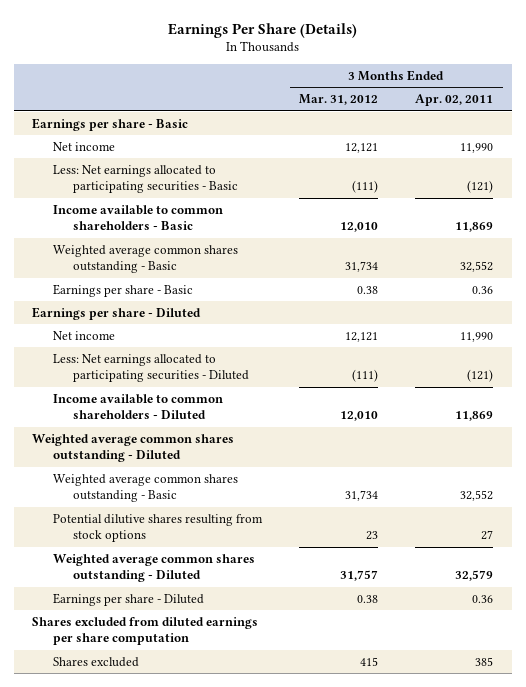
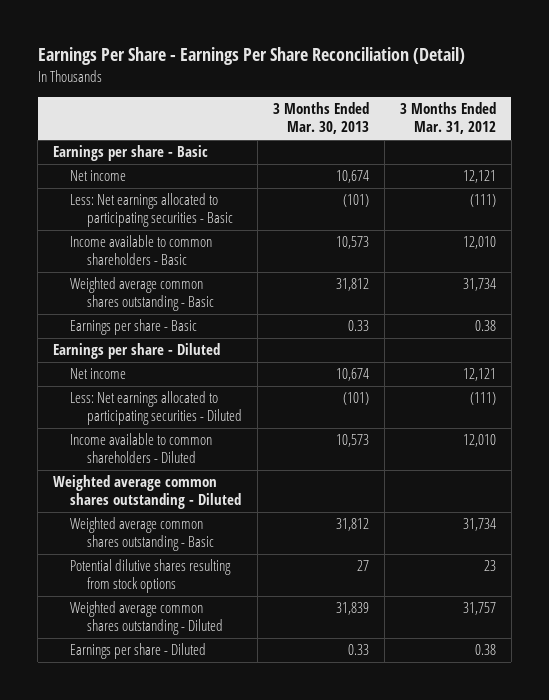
- Earnings Per Share (Details)
+ Earnings Per Share - Earnings Per Share Reconciliation (Detail)
- | 3 Months Ended Mar. 31, 2012 | 3 Months Ended Apr. 02, 2011
+ | 3 Months Ended Mar. 30, 2013 | 3 Months Ended Mar. 31, 2012
- Shares excluded from diluted earnings per share computation
- Shares excluded | 415 | 385

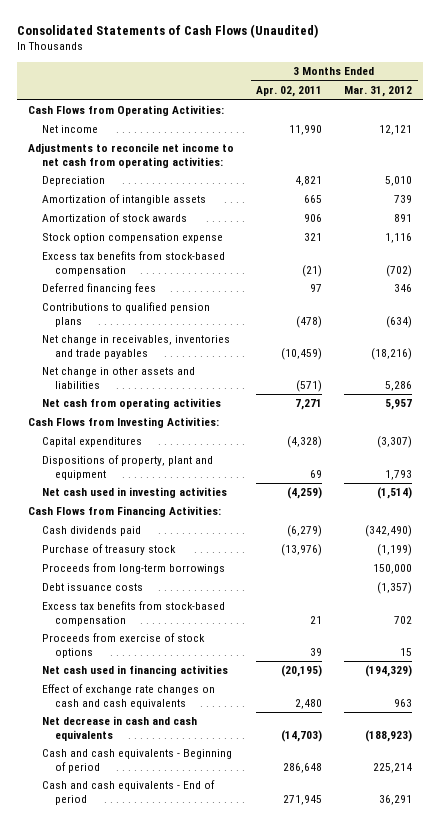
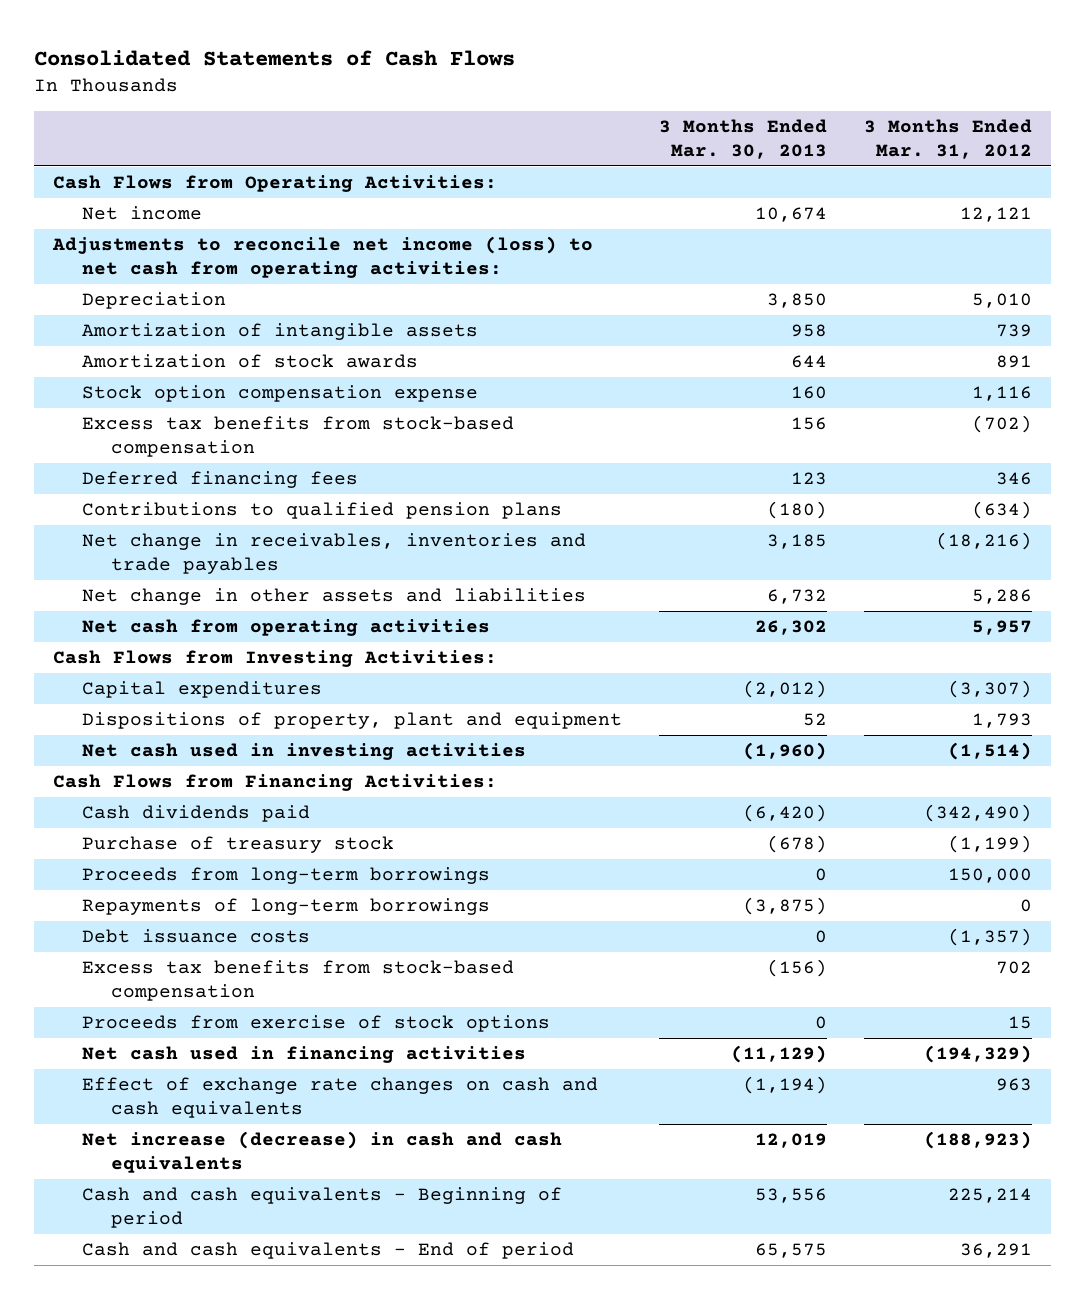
- Consolidated Statements of Cash Flows (Unaudited)
+ Consolidated Statements of Cash Flows
- | 3 Months Ended Apr. 02, 2011 | 3 Months Ended Mar. 31, 2012
+ | 3 Months Ended Mar. 30, 2013 | 3 Months Ended Mar. 31, 2012
- Adjustments to reconcile net income to net cash from operating activities:
+ Adjustments to reconcile net income (loss) to net cash from operating activities:
+ Repayments of long-term borrowings | (3,875) | 0
- Net decrease in cash and cash equivalents | (14,703) | (188,923)
+ Net increase (decrease) in cash and cash equivalents | 12,019 | (188,923)

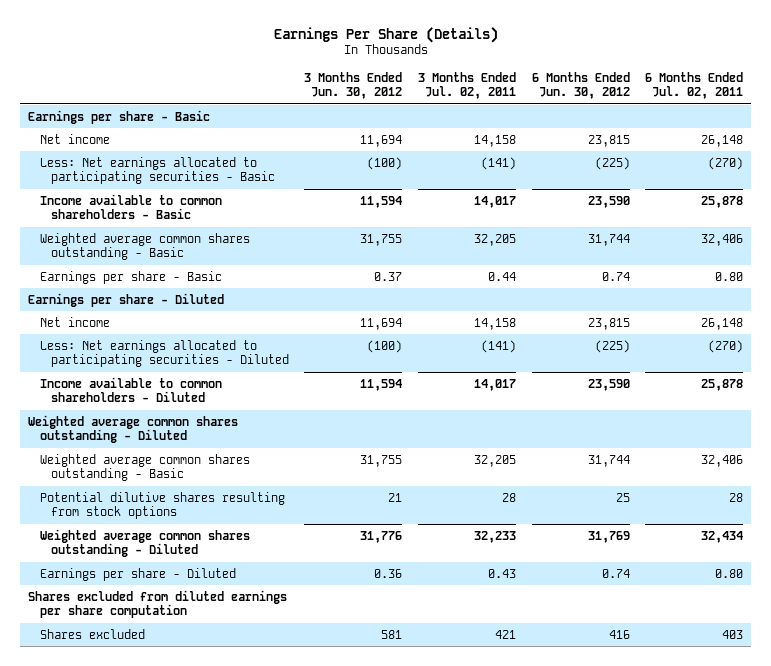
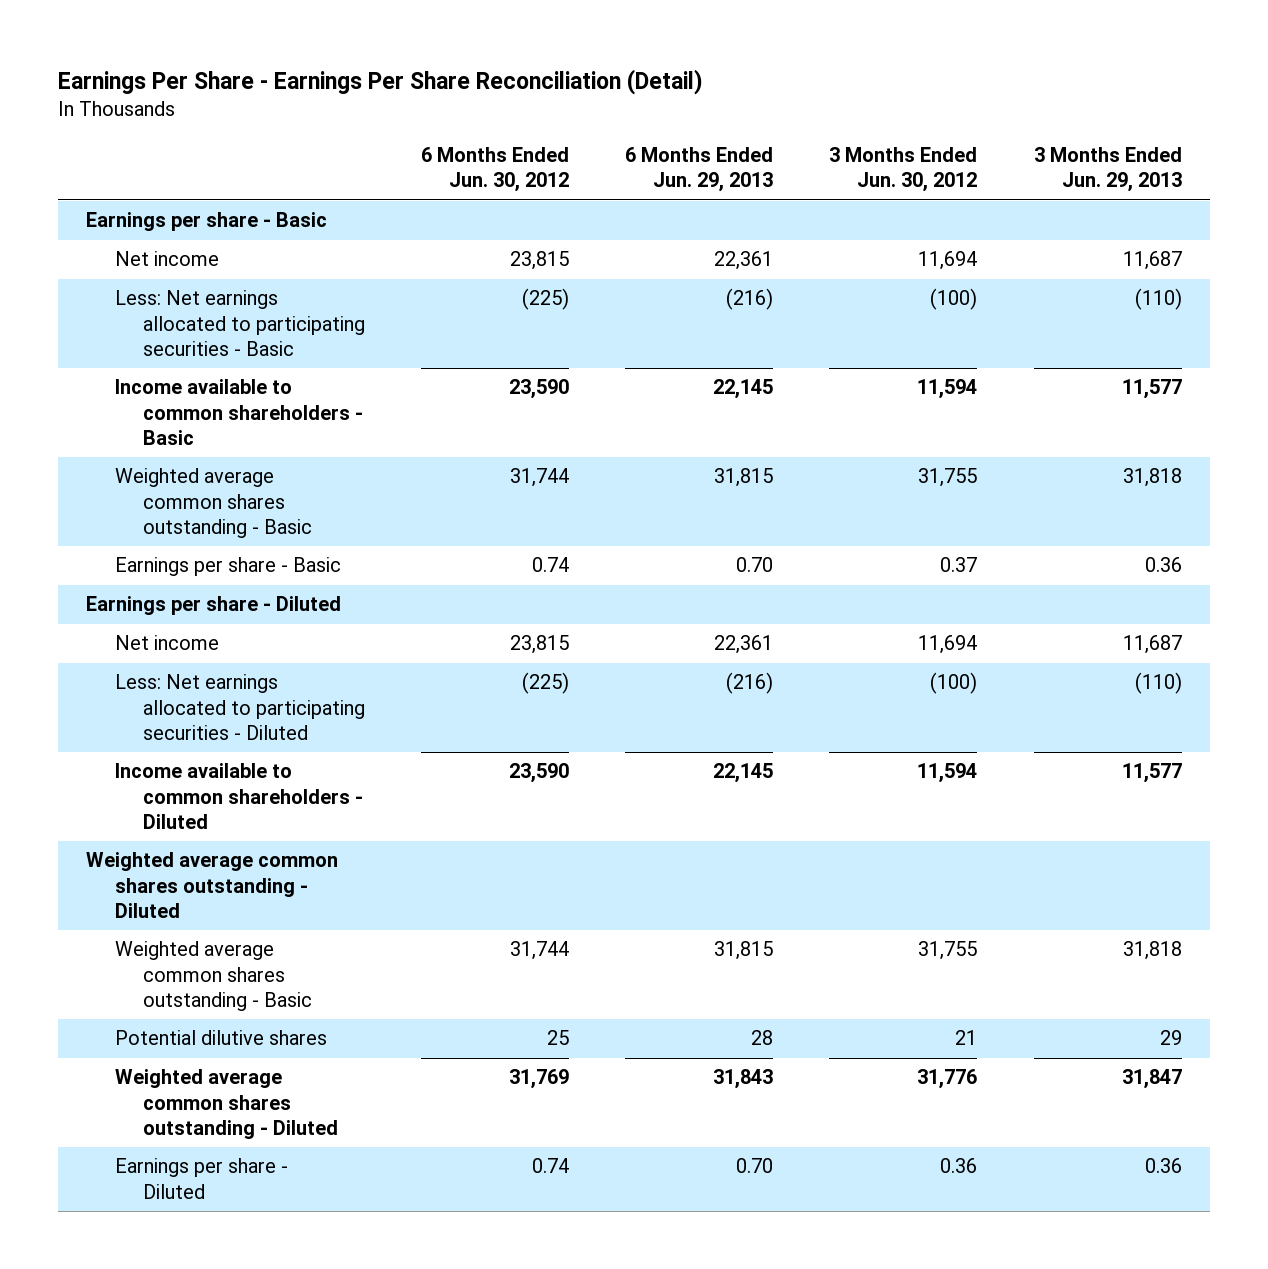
- Earnings Per Share (Details)
+ Earnings Per Share - Earnings Per Share Reconciliation (Detail)
- | 3 Months Ended Jun. 30, 2012 | 3 Months Ended Jul. 02, 2011 | 6 Months Ended Jun. 30, 2012 | 6 Months Ended Jul. 02, 2011
+ | 6 Months Ended Jun. 30, 2012 | 6 Months Ended Jun. 29, 2013 | 3 Months Ended Jun. 30, 2012 | 3 Months Ended Jun. 29, 2013
- Potential dilutive shares resulting from stock options | 21 | 28 | 25 | 28
+ Potential dilutive shares | 25 | 28 | 21 | 29
- Shares excluded from diluted earnings per share computation
- Shares excluded | 581 | 421 | 416 | 403

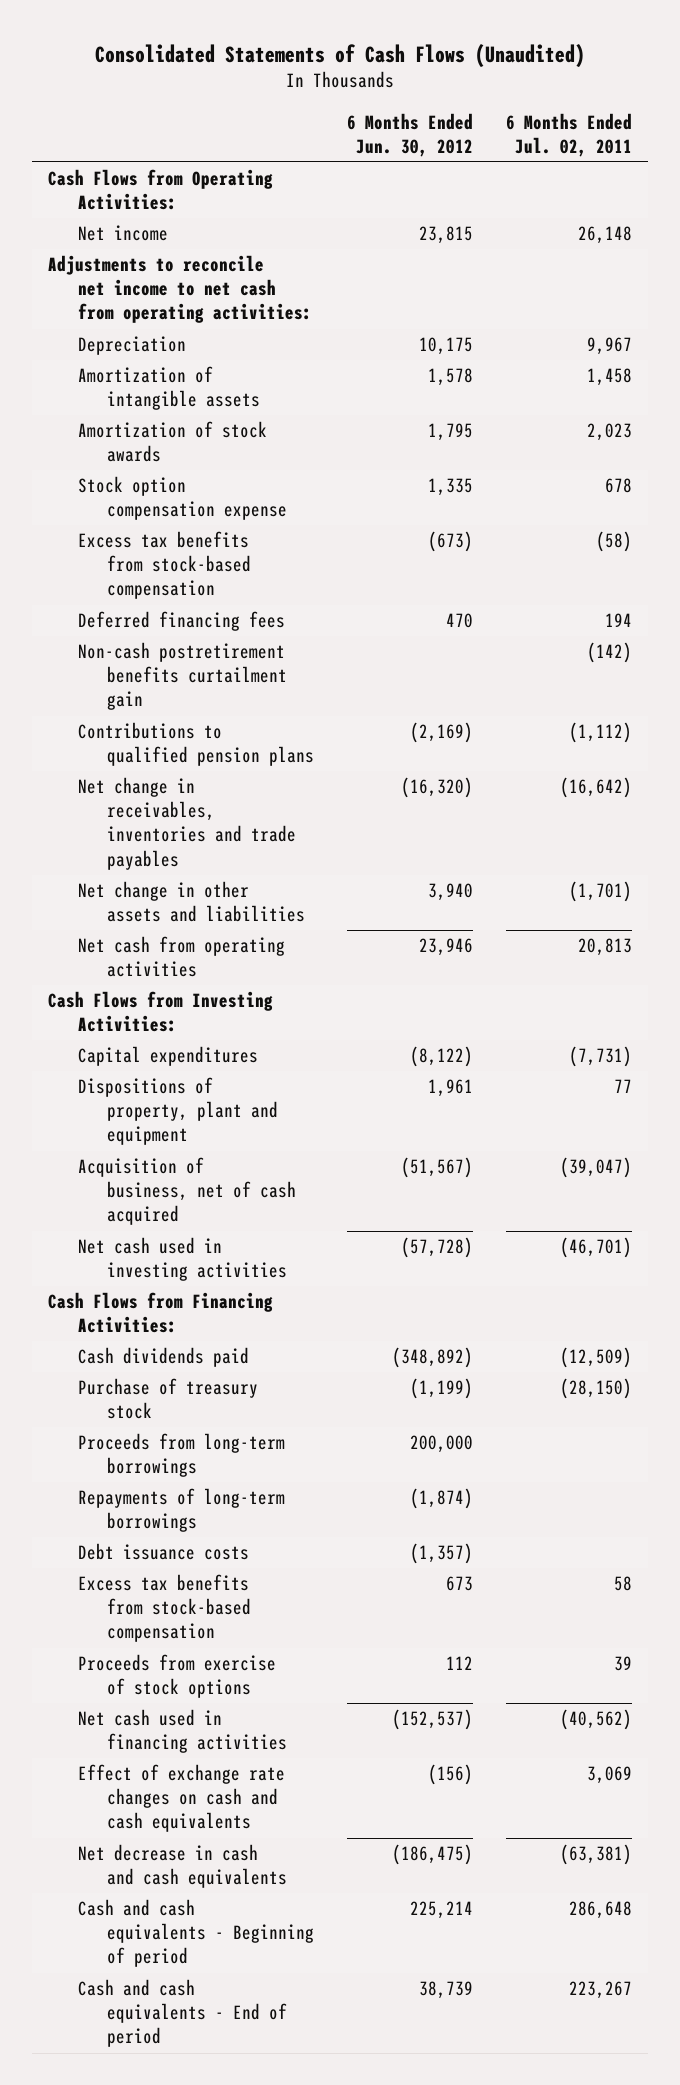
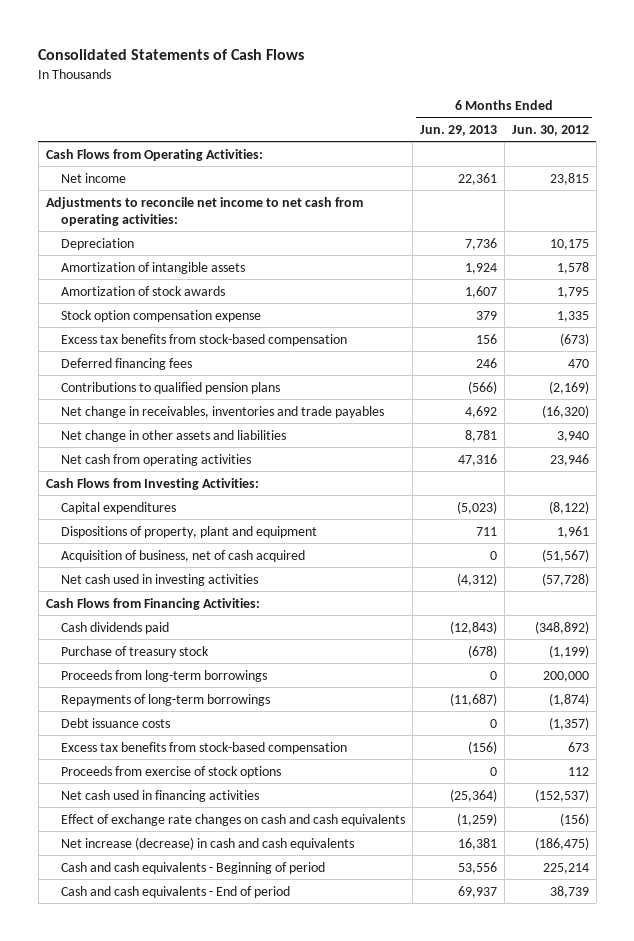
- Consolidated Statements of Cash Flows (Unaudited)
+ Consolidated Statements of Cash Flows
- | 6 Months Ended Jun. 30, 2012 | 6 Months Ended Jul. 02, 2011
+ | 6 Months Ended Jun. 29, 2013 | 6 Months Ended Jun. 30, 2012
- Non-cash postretirement benefits curtailment gain | | (142)
- Net decrease in cash and cash equivalents | (186,475) | (63,381)
+ Net increase (decrease) in cash and cash equivalents | 16,381 | (186,475)

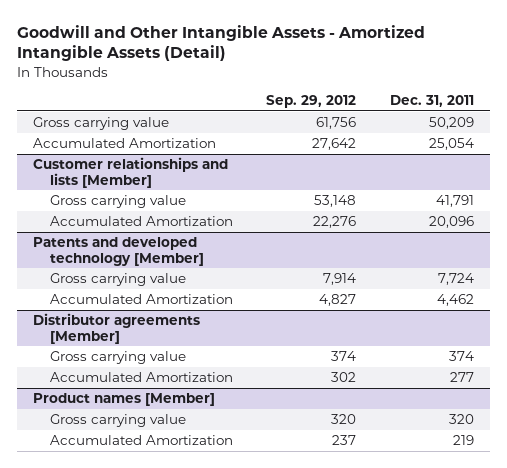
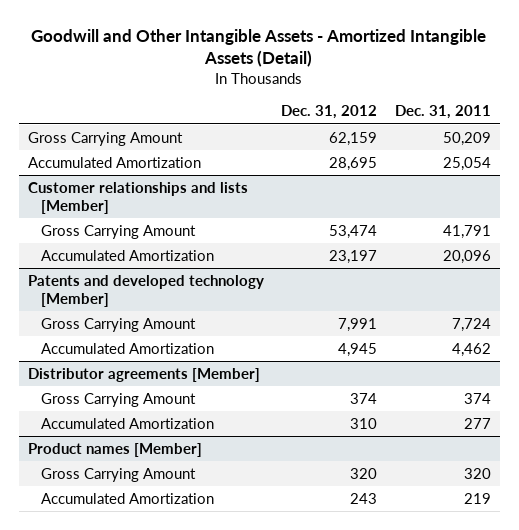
- | Sep. 29, 2012 | Dec. 31, 2011
+ | Dec. 31, 2012 | Dec. 31, 2011
- Gross carrying value | 61,756 | 50,209
+ Gross Carrying Amount | 62,159 | 50,209
@ Customer relationships and lists [Member]
- Gross carrying value | 53,148 | 41,791
+ Gross Carrying Amount | 53,474 | 41,791
@ Patents and developed technology [Member]
- Gross carrying value | 7,914 | 7,724
+ Gross Carrying Amount | 7,991 | 7,724
@ Distributor agreements [Member]
- Gross carrying value | 374 | 374
+ Gross Carrying Amount | 374 | 374
@ Product names [Member]
- Gross carrying value | 320 | 320
+ Gross Carrying Amount | 320 | 320

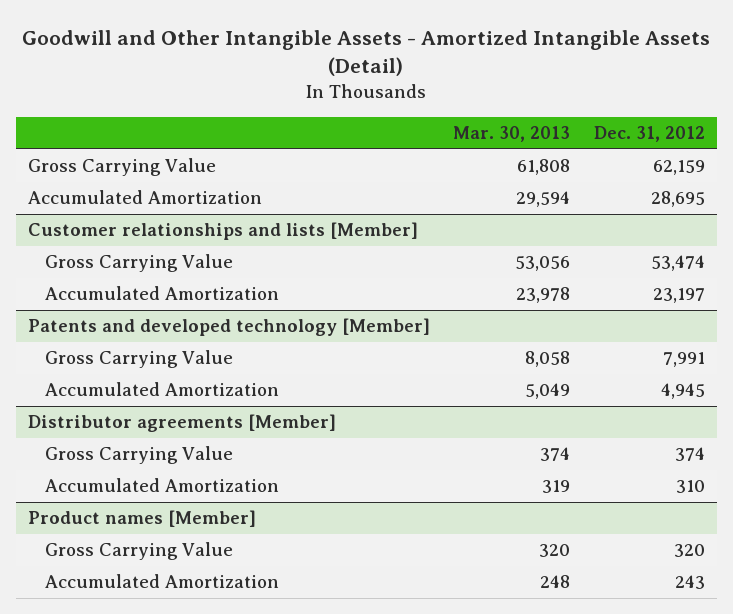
- | Dec. 31, 2012 | Dec. 31, 2011
+ | Mar. 30, 2013 | Dec. 31, 2012
- Gross Carrying Amount | 62,159 | 50,209
+ Gross Carrying Value | 61,808 | 62,159
@ Customer relationships and lists [Member]
- Gross Carrying Amount | 53,474 | 41,791
+ Gross Carrying Value | 53,056 | 53,474
@ Patents and developed technology [Member]
- Gross Carrying Amount | 7,991 | 7,724
+ Gross Carrying Value | 8,058 | 7,991
@ Distributor agreements [Member]
- Gross Carrying Amount | 374 | 374
+ Gross Carrying Value | 374 | 374
@ Product names [Member]
- Gross Carrying Amount | 320 | 320
+ Gross Carrying Value | 320 | 320

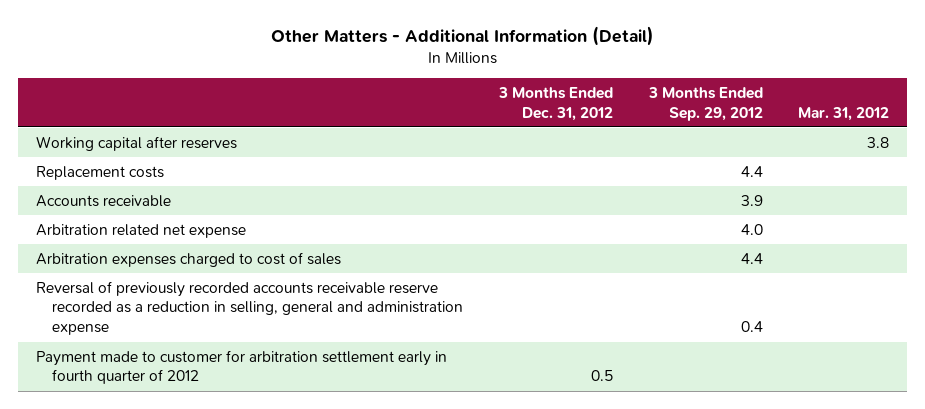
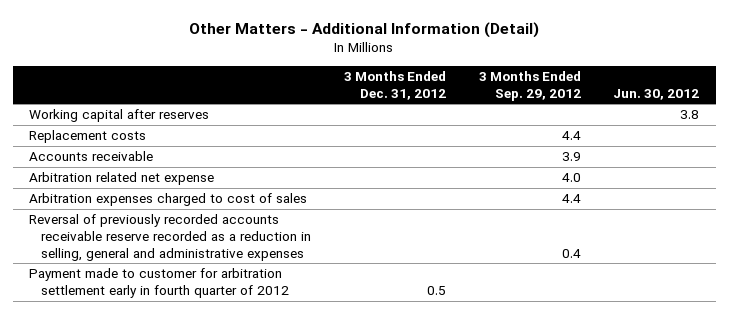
- | 3 Months Ended Dec. 31, 2012 | 3 Months Ended Sep. 29, 2012 | Mar. 31, 2012
+ | 3 Months Ended Dec. 31, 2012 | 3 Months Ended Sep. 29, 2012 | Jun. 30, 2012
- Reversal of previously recorded accounts receivable reserve recorded as a reduction in selling, general and administration expense | | 0.4 |
+ Reversal of previously recorded accounts receivable reserve recorded as a reduction in selling, general and administrative expenses | | 0.4 |

